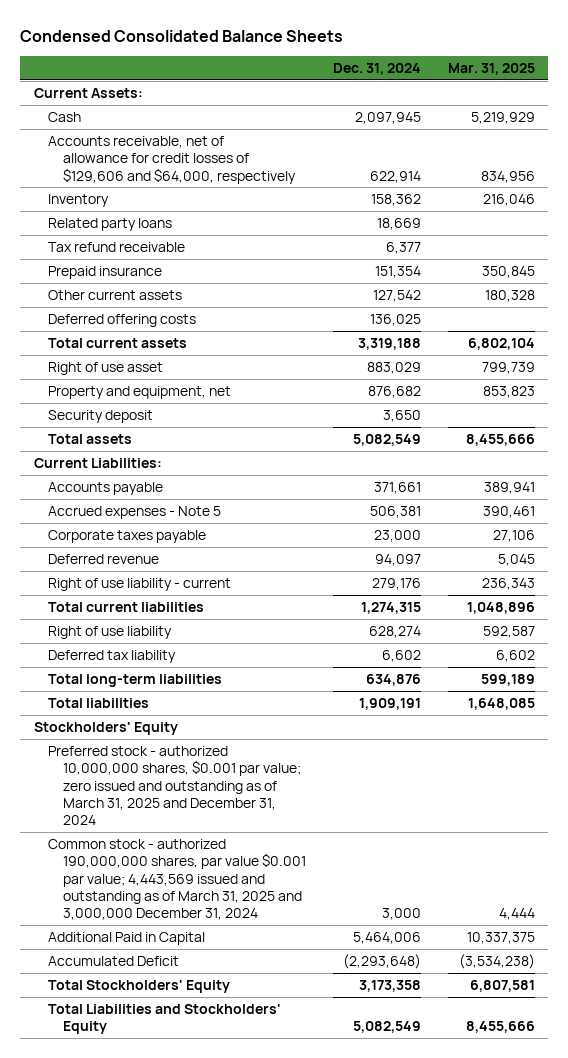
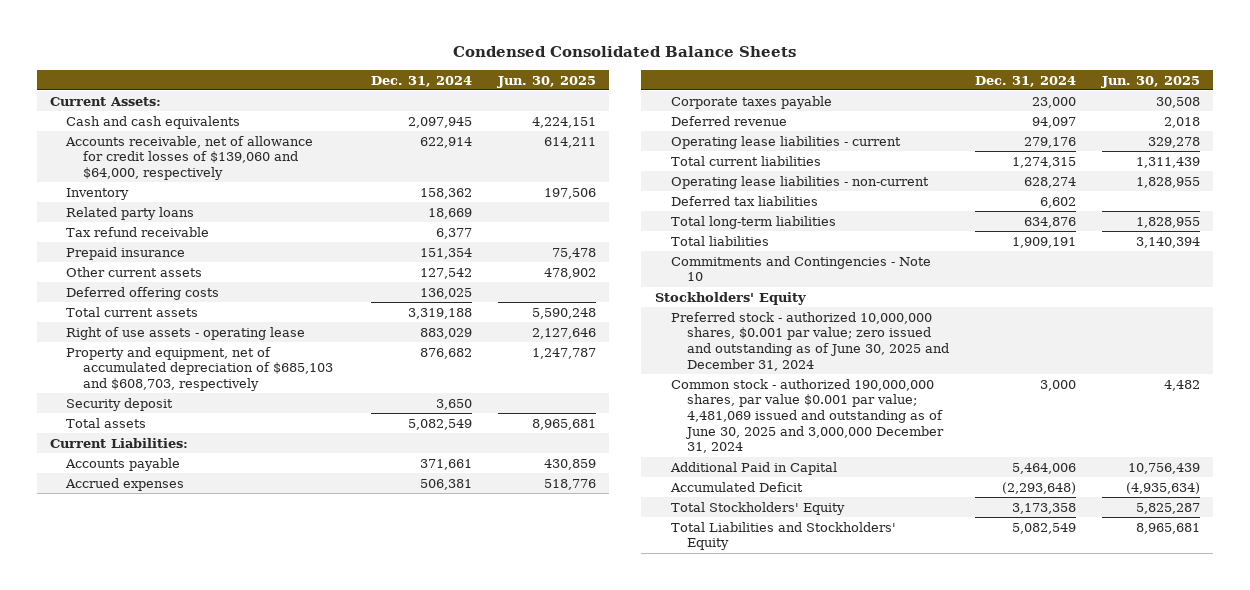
- | Dec. 31, 2024 | Mar. 31, 2025
+ | Dec. 31, 2024 | Jun. 30, 2025
- Cash | 2,097,945 | 5,219,929
- Accounts receivable, net of allowance for credit losses of $129,606 and $64,000, respectively | 622,914 | 834,956
+ Cash and cash equivalents | 2,097,945 | 4,224,151
+ Accounts receivable, net of allowance for credit losses of $139,060 and $64,000, respectively | 622,914 | 614,211
- Right of use asset | 883,029 | 799,739
- Property and equipment, net | 876,682 | 853,823
+ Right of use assets - operating lease | 883,029 | 2,127,646
+ Property and equipment, net of accumulated depreciation of $685,103 and $608,703, respectively | 876,682 | 1,247,787
- Accrued expenses - Note 5 | 506,381 | 390,461
+ Accrued expenses | 506,381 | 518,776
- Right of use liability - current | 279,176 | 236,343
+ Operating lease liabilities - current | 279,176 | 329,278
- Right of use liability | 628,274 | 592,587
- Deferred tax liability | 6,602 | 6,602
+ Operating lease liabilities - non-current | 628,274 | 1,828,955
+ Deferred tax liabilities | 6,602 |
+ Commitments and Contingencies - Note 10
- Preferred stock - authorized 10,000,000 shares, $0.001 par value; zero issued and outstanding as of March 31, 2025 and December 31, 2024
- Common stock - authorized 190,000,000 shares, par value $0.001 par value; 4,443,569 issued and outstanding as of March 31, 2025 and 3,000,000 December 31, 2024 | 3,000 | 4,444
+ Preferred stock - authorized 10,000,000 shares, $0.001 par value; zero issued and outstanding as of June 30, 2025 and December 31, 2024
+ Common stock - authorized 190,000,000 shares, par value $0.001 par value; 4,481,069 issued and outstanding as of June 30, 2025 and 3,000,000 December 31, 2024 | 3,000 | 4,482

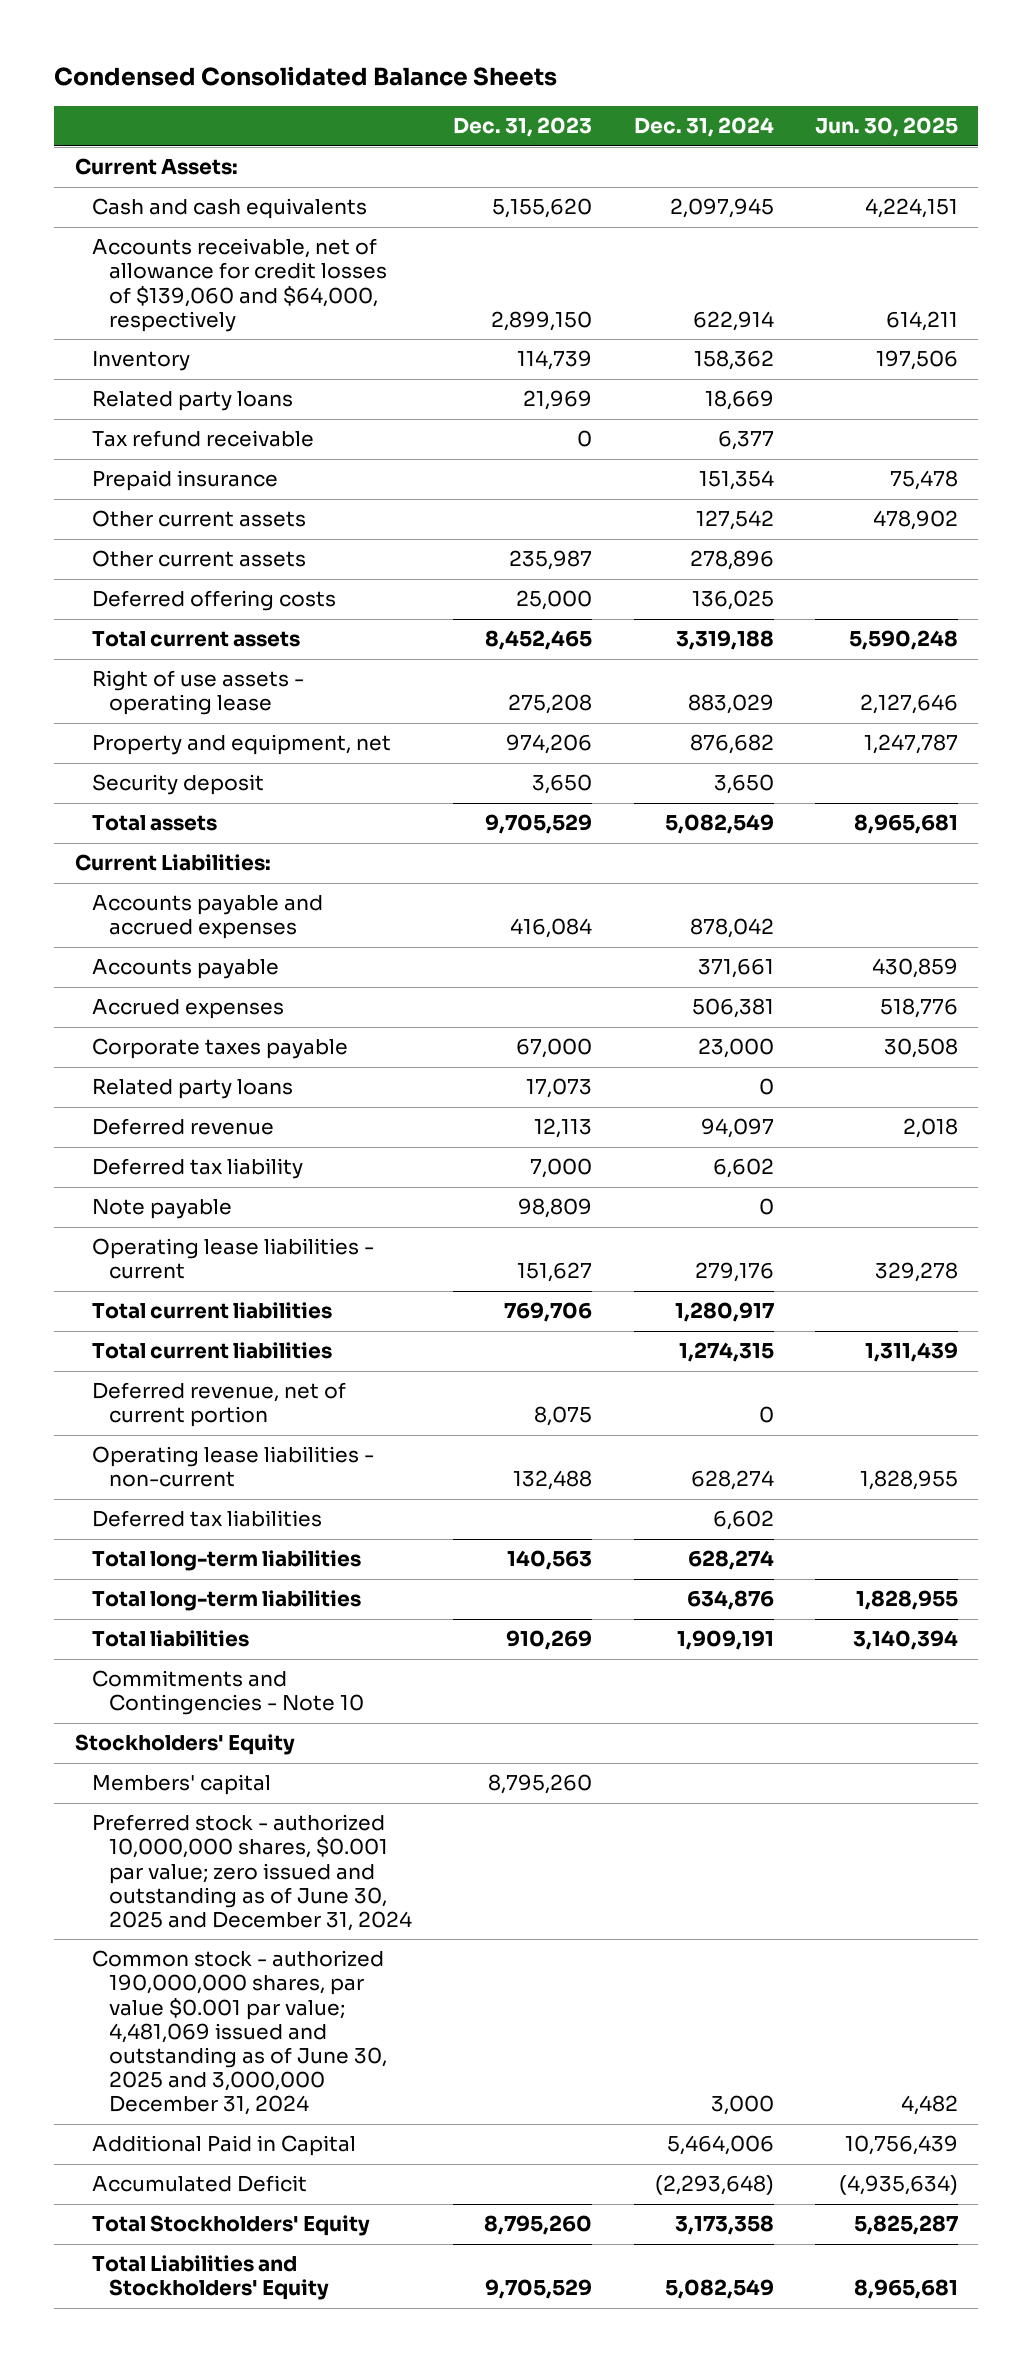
- | Dec. 31, 2024 | Jun. 30, 2025
+ | Dec. 31, 2023 | Dec. 31, 2024 | Jun. 30, 2025
+ Other current assets | 235,987 | 278,896 |
- Property and equipment, net of accumulated depreciation of $685,103 and $608,703, respectively | 876,682 | 1,247,787
+ Property and equipment, net | 974,206 | 876,682 | 1,247,787
+ Accounts payable and accrued expenses | 416,084 | 878,042 |
+ Related party loans | 17,073 | 0 |
+ Deferred tax liability | 7,000 | 6,602 |
+ Note payable | 98,809 | 0 |
+ Total current liabilities | 769,706 | 1,280,917 |
+ Deferred revenue, net of current portion | 8,075 | 0 |
+ Total long-term liabilities | 140,563 | 628,274 |
+ Members' capital | 8,795,260 | |

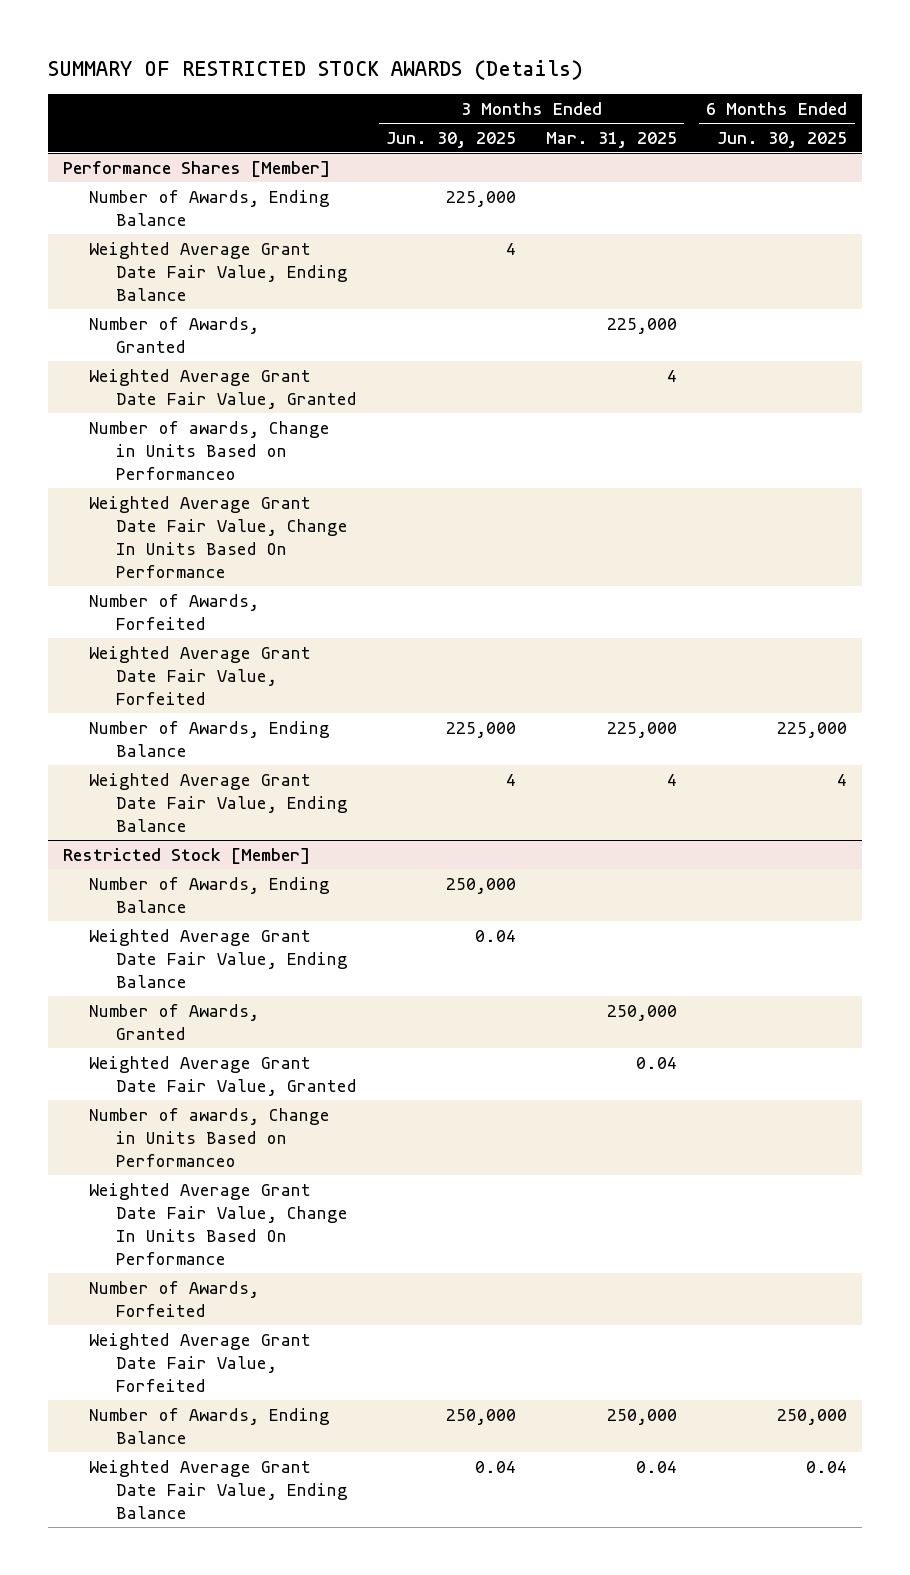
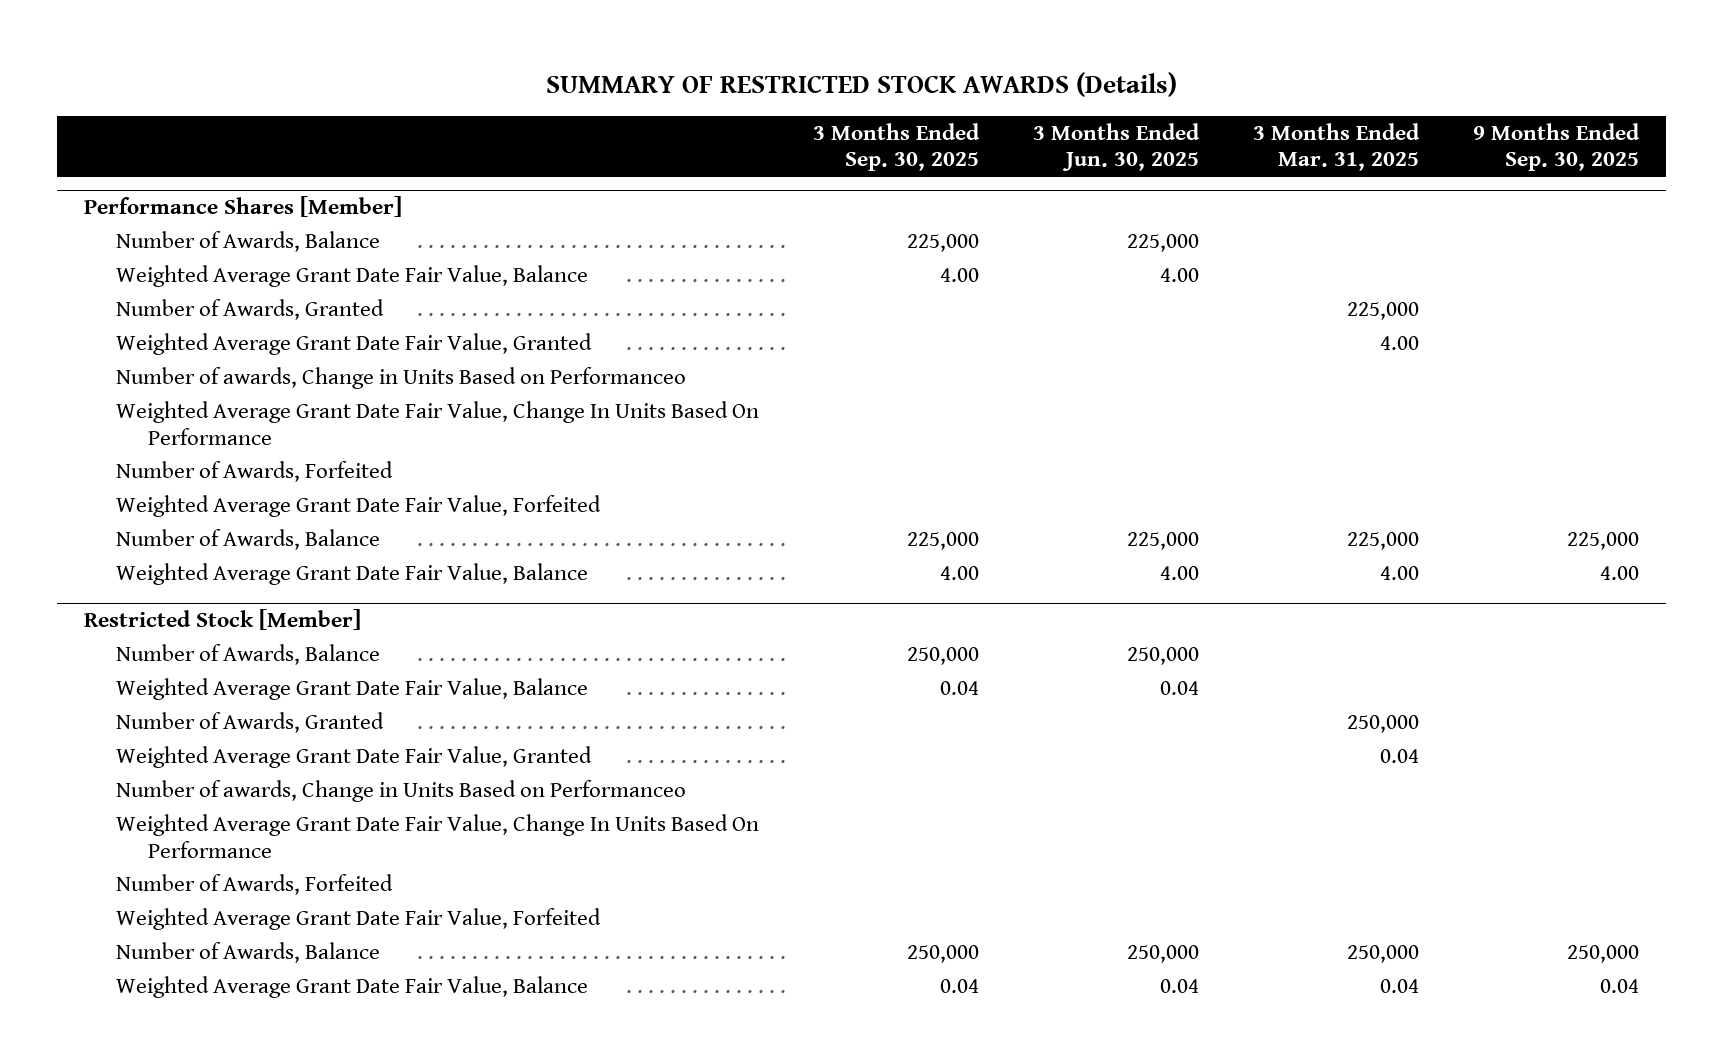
- | 3 Months Ended Jun. 30, 2025 | 3 Months Ended Mar. 31, 2025 | 6 Months Ended Jun. 30, 2025
+ | 3 Months Ended Sep. 30, 2025 | 3 Months Ended Jun. 30, 2025 | 3 Months Ended Mar. 31, 2025 | 9 Months Ended Sep. 30, 2025
@ Performance Shares [Member]
- Number of Awards, Ending Balance | 225,000 | |
- Weighted Average Grant Date Fair Value, Ending Balance | 4 | |
+ Number of Awards, Balance | 225,000 | 225,000 | |
+ Weighted Average Grant Date Fair Value, Balance | 4.00 | 4.00 | |
- Weighted Average Grant Date Fair Value, Granted | | 4 |
+ Weighted Average Grant Date Fair Value, Granted | | | 4.00 |
- Number of Awards, Ending Balance | 225,000 | 225,000 | 225,000
- Weighted Average Grant Date Fair Value, Ending Balance | 4 | 4 | 4
+ Number of Awards, Balance | 225,000 | 225,000 | 225,000 | 225,000
+ Weighted Average Grant Date Fair Value, Balance | 4.00 | 4.00 | 4.00 | 4.00
@ Restricted Stock [Member]
- Number of Awards, Ending Balance | 250,000 | |
- Weighted Average Grant Date Fair Value, Ending Balance | 0.04 | |
+ Number of Awards, Balance | 250,000 | 250,000 | |
+ Weighted Average Grant Date Fair Value, Balance | 0.04 | 0.04 | |
- Number of Awards, Ending Balance | 250,000 | 250,000 | 250,000
- Weighted Average Grant Date Fair Value, Ending Balance | 0.04 | 0.04 | 0.04
+ Number of Awards, Balance | 250,000 | 250,000 | 250,000 | 250,000
+ Weighted Average Grant Date Fair Value, Balance | 0.04 | 0.04 | 0.04 | 0.04

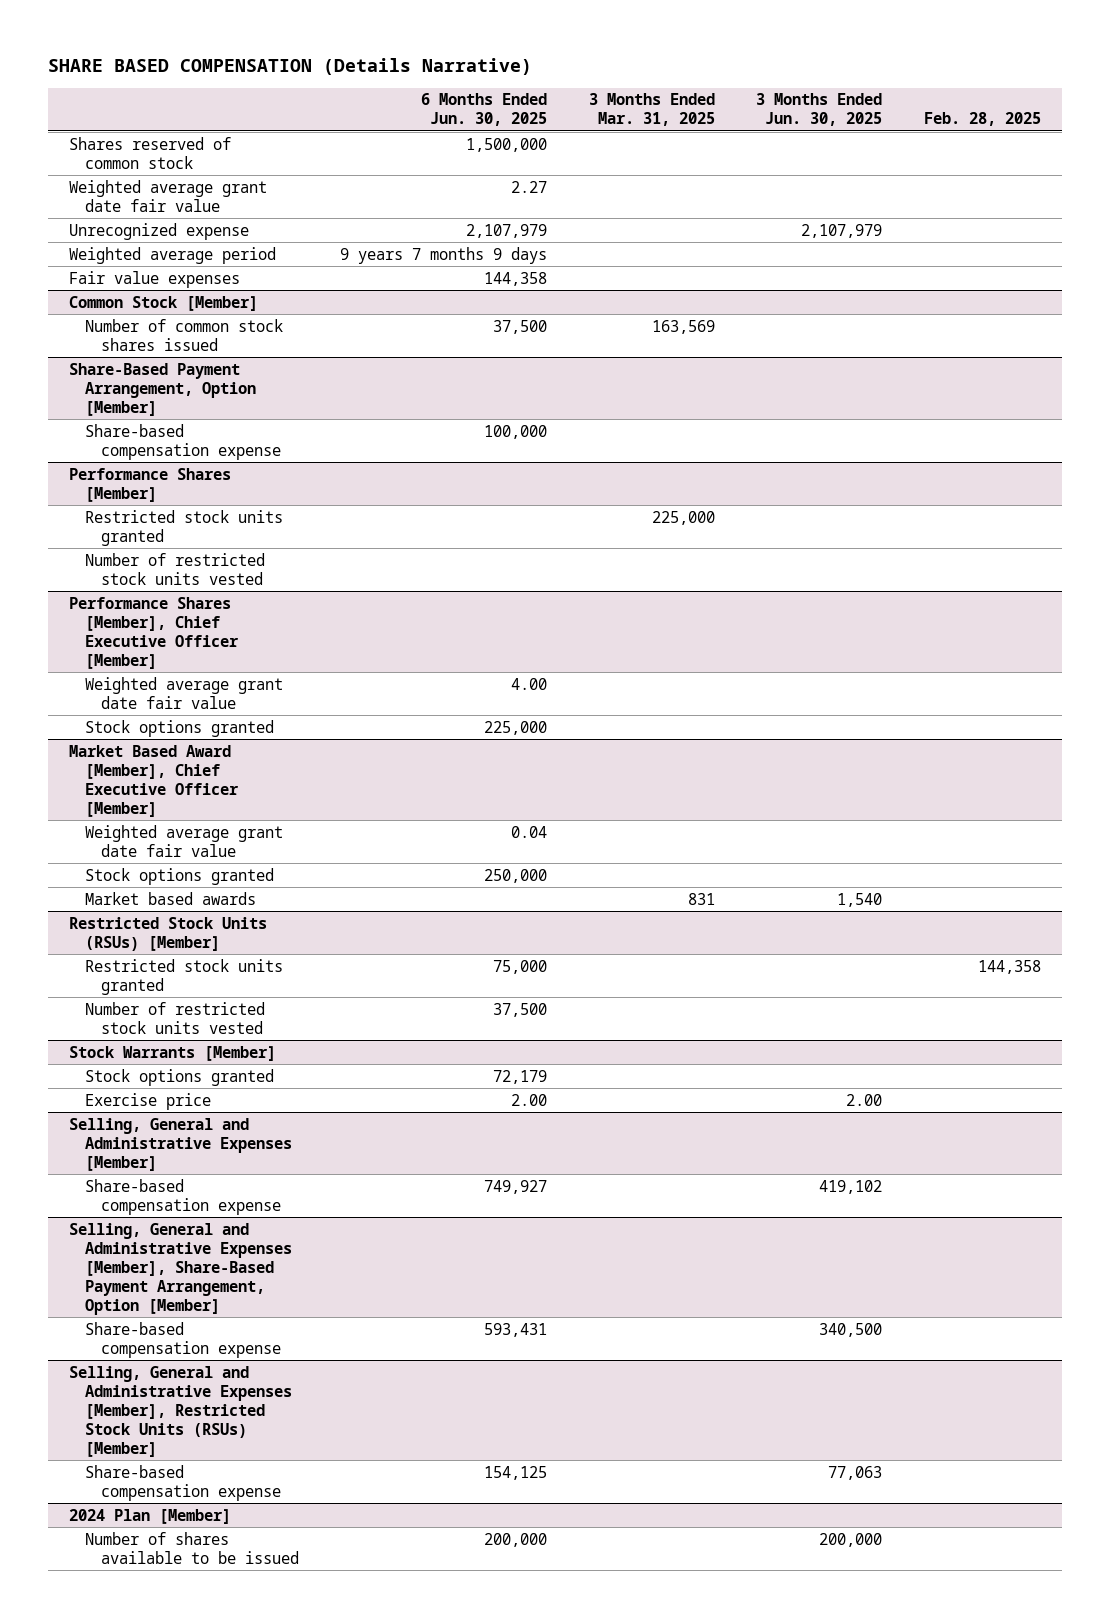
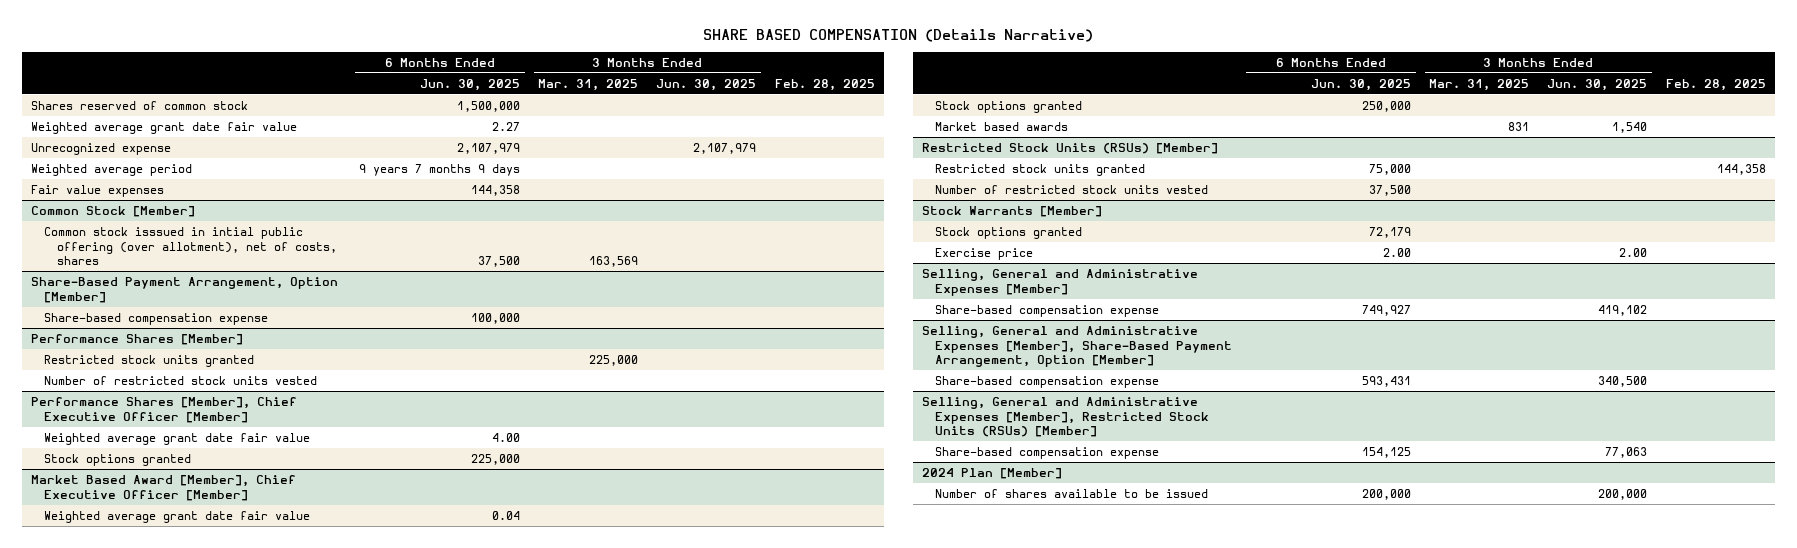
@ Common Stock [Member]
- Number of common stock shares issued | 37,500 | 163,569 | |
+ Common stock isssued in intial public offering (over allotment), net of costs, shares | 37,500 | 163,569 | |

